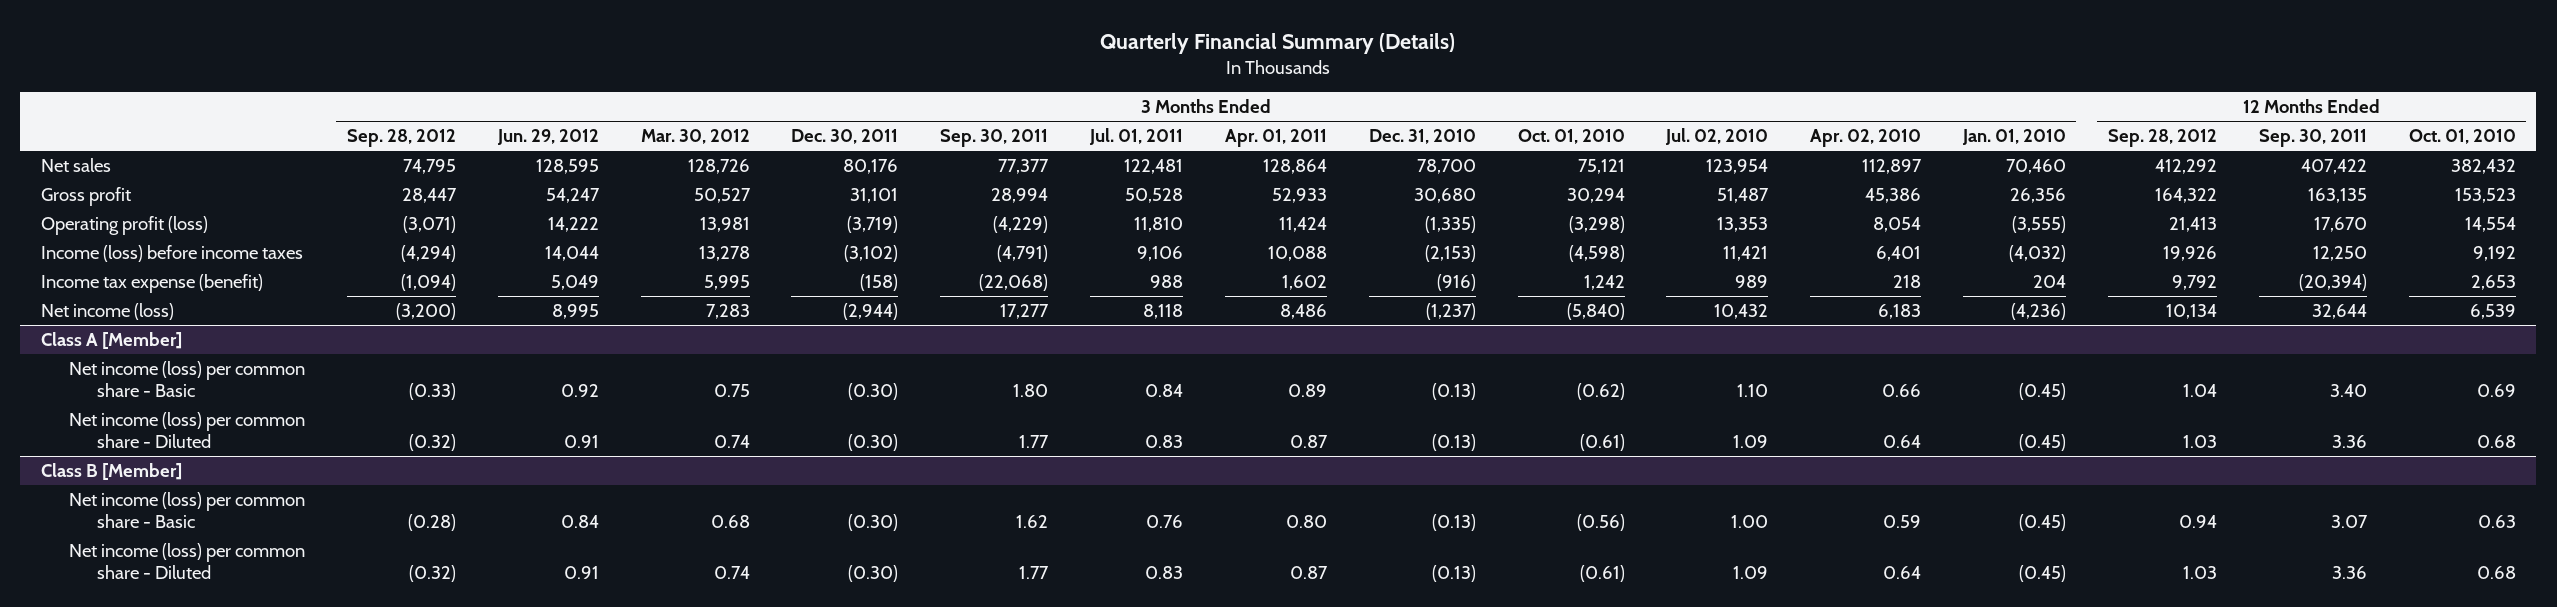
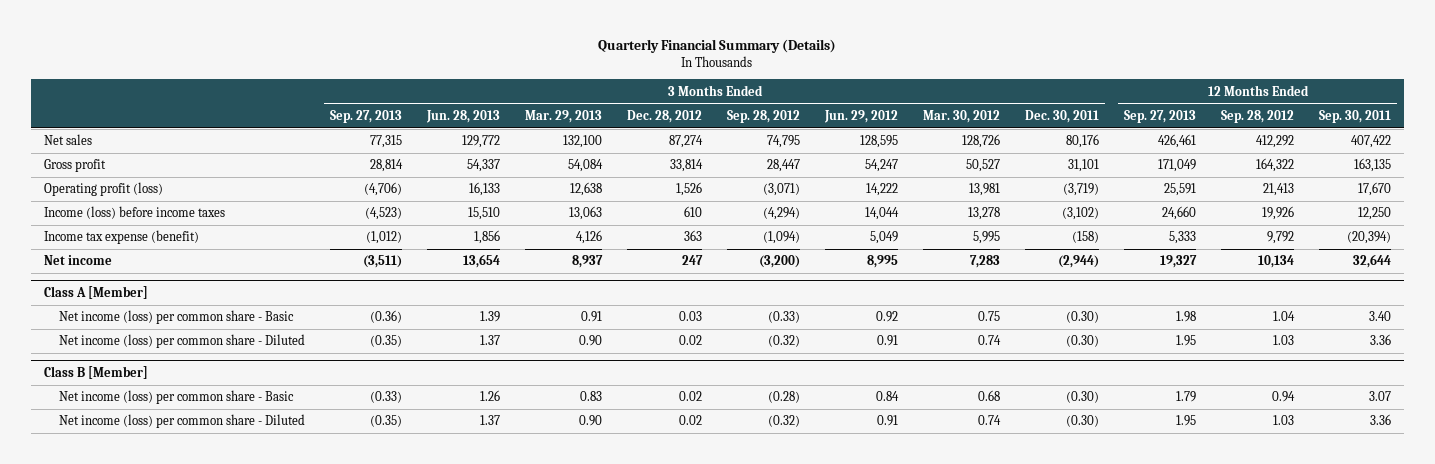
- | 3 Months Ended Sep. 28, 2012 | 3 Months Ended Jun. 29, 2012 | 3 Months Ended Mar. 30, 2012 | 3 Months Ended Dec. 30, 2011 | 3 Months Ended Sep. 30, 2011 | 3 Months Ended Jul. 01, 2011 | 3 Months Ended Apr. 01, 2011 | 3 Months Ended Dec. 31, 2010 | 3 Months Ended Oct. 01, 2010 | 3 Months Ended Jul. 02, 2010 | 3 Months Ended Apr. 02, 2010 | 3 Months Ended Jan. 01, 2010 | 12 Months Ended Sep. 28, 2012 | 12 Months Ended Sep. 30, 2011 | 12 Months Ended Oct. 01, 2010
+ | 3 Months Ended Sep. 27, 2013 | 3 Months Ended Jun. 28, 2013 | 3 Months Ended Mar. 29, 2013 | 3 Months Ended Dec. 28, 2012 | 3 Months Ended Sep. 28, 2012 | 3 Months Ended Jun. 29, 2012 | 3 Months Ended Mar. 30, 2012 | 3 Months Ended Dec. 30, 2011 | 12 Months Ended Sep. 27, 2013 | 12 Months Ended Sep. 28, 2012 | 12 Months Ended Sep. 30, 2011
- Net income (loss) | (3,200) | 8,995 | 7,283 | (2,944) | 17,277 | 8,118 | 8,486 | (1,237) | (5,840) | 10,432 | 6,183 | (4,236) | 10,134 | 32,644 | 6,539
+ Net income | (3,511) | 13,654 | 8,937 | 247 | (3,200) | 8,995 | 7,283 | (2,944) | 19,327 | 10,134 | 32,644

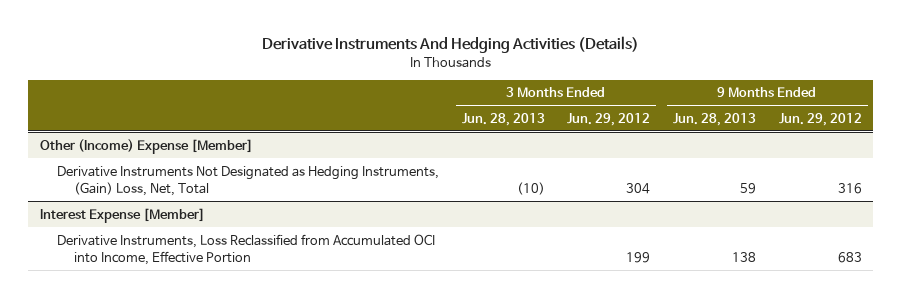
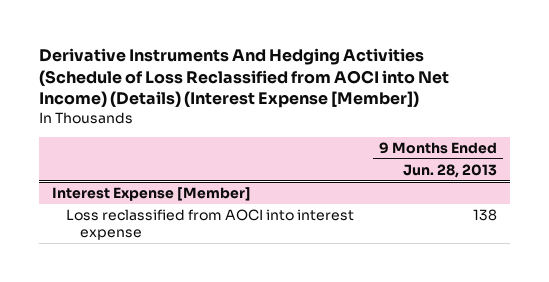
- Derivative Instruments And Hedging Activities (Details)
+ Derivative Instruments And Hedging Activities (Schedule of Loss Reclassified from AOCI into Net Income) (Details) (Interest Expense [Member])
- | 3 Months Ended Jun. 28, 2013 | 3 Months Ended Jun. 29, 2012 | 9 Months Ended Jun. 28, 2013 | 9 Months Ended Jun. 29, 2012
+ | 9 Months Ended Jun. 28, 2013
- Other (Income) Expense [Member]
- Derivative Instruments Not Designated as Hedging Instruments, (Gain) Loss, Net, Total | (10) | 304 | 59 | 316
@ Interest Expense [Member]
- Derivative Instruments, Loss Reclassified from Accumulated OCI into Income, Effective Portion | | 199 | 138 | 683
+ Loss reclassified from AOCI into interest expense | 138

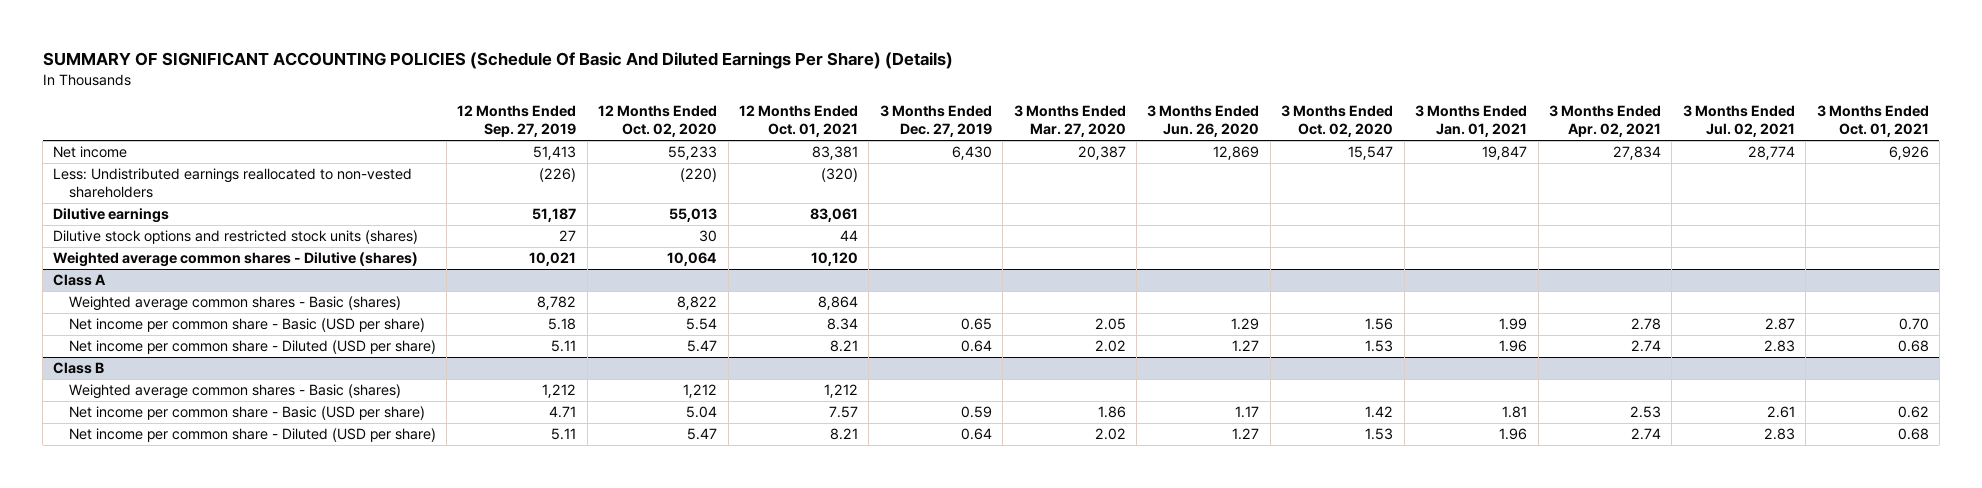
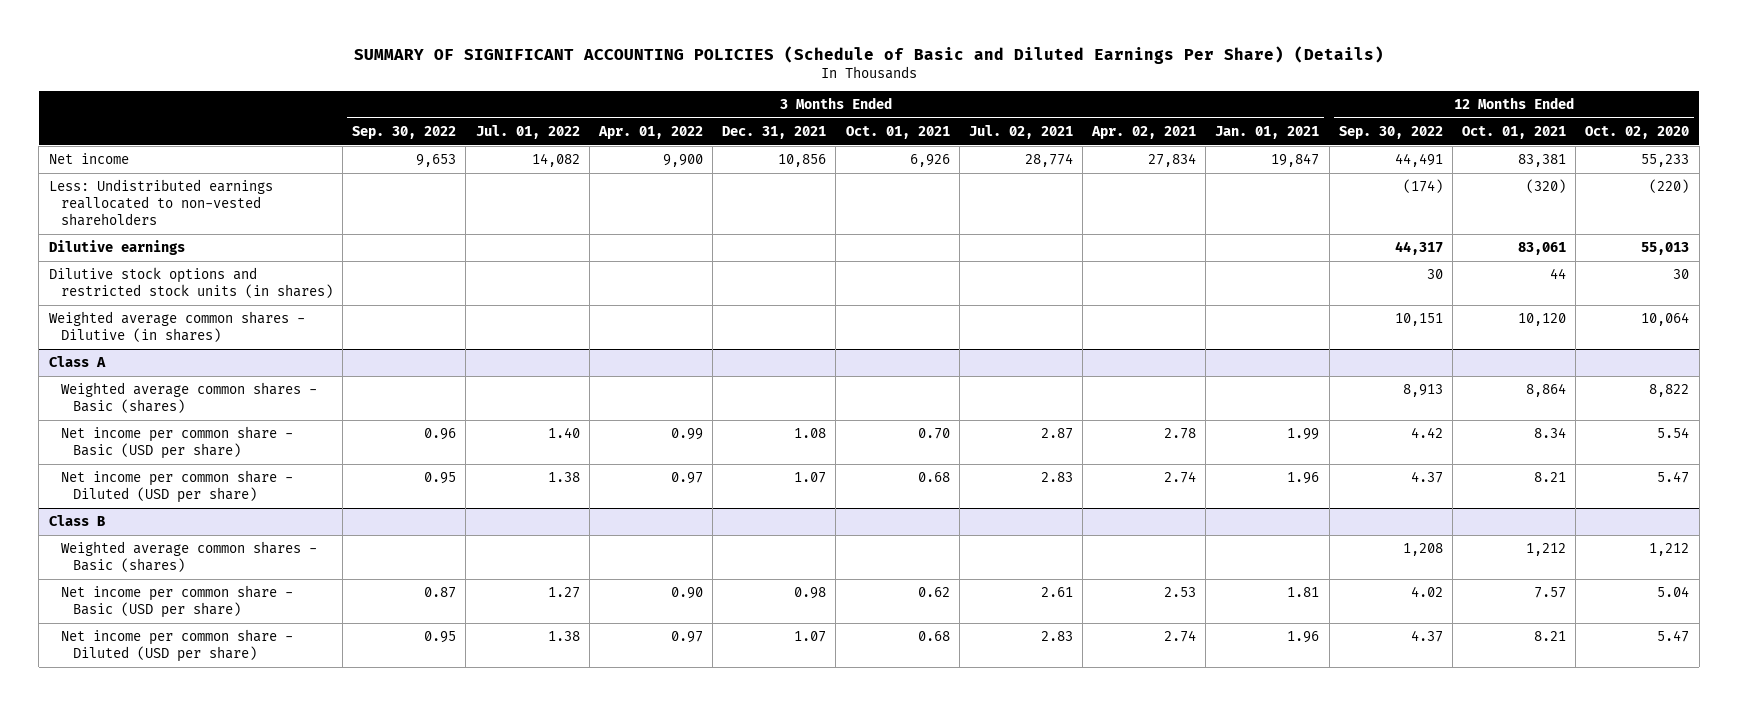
- SUMMARY OF SIGNIFICANT ACCOUNTING POLICIES (Schedule Of Basic And Diluted Earnings Per Share) (Details)
+ SUMMARY OF SIGNIFICANT ACCOUNTING POLICIES (Schedule of Basic and Diluted Earnings Per Share) (Details)
- | 12 Months Ended Sep. 27, 2019 | 12 Months Ended Oct. 02, 2020 | 12 Months Ended Oct. 01, 2021 | 3 Months Ended Dec. 27, 2019 | 3 Months Ended Mar. 27, 2020 | 3 Months Ended Jun. 26, 2020 | 3 Months Ended Oct. 02, 2020 | 3 Months Ended Jan. 01, 2021 | 3 Months Ended Apr. 02, 2021 | 3 Months Ended Jul. 02, 2021 | 3 Months Ended Oct. 01, 2021
+ | 3 Months Ended Sep. 30, 2022 | 3 Months Ended Jul. 01, 2022 | 3 Months Ended Apr. 01, 2022 | 3 Months Ended Dec. 31, 2021 | 3 Months Ended Oct. 01, 2021 | 3 Months Ended Jul. 02, 2021 | 3 Months Ended Apr. 02, 2021 | 3 Months Ended Jan. 01, 2021 | 12 Months Ended Sep. 30, 2022 | 12 Months Ended Oct. 01, 2021 | 12 Months Ended Oct. 02, 2020
- Dilutive stock options and restricted stock units (shares) | 27 | 30 | 44 | | | | | | | |
- Weighted average common shares - Dilutive (shares) | 10,021 | 10,064 | 10,120 | | | | | | | |
+ Dilutive stock options and restricted stock units (in shares) | | | | | | | | | 30 | 44 | 30
+ Weighted average common shares - Dilutive (in shares) | | | | | | | | | 10,151 | 10,120 | 10,064

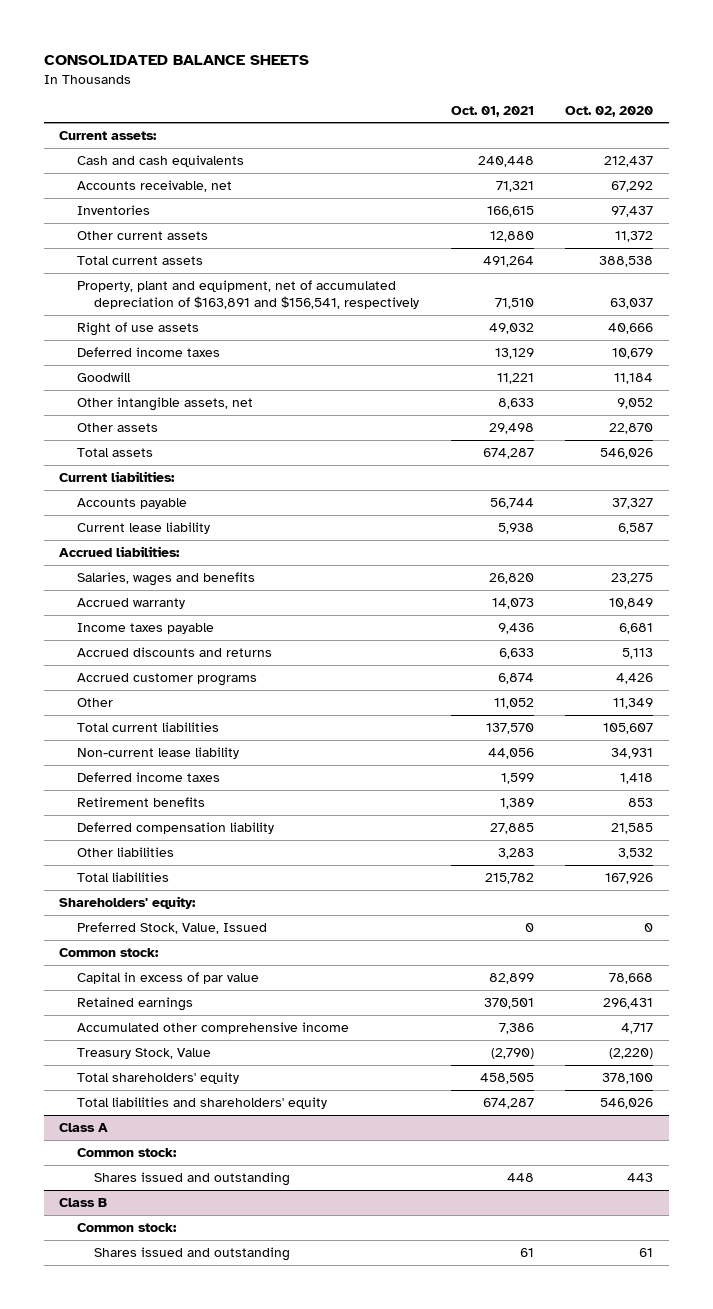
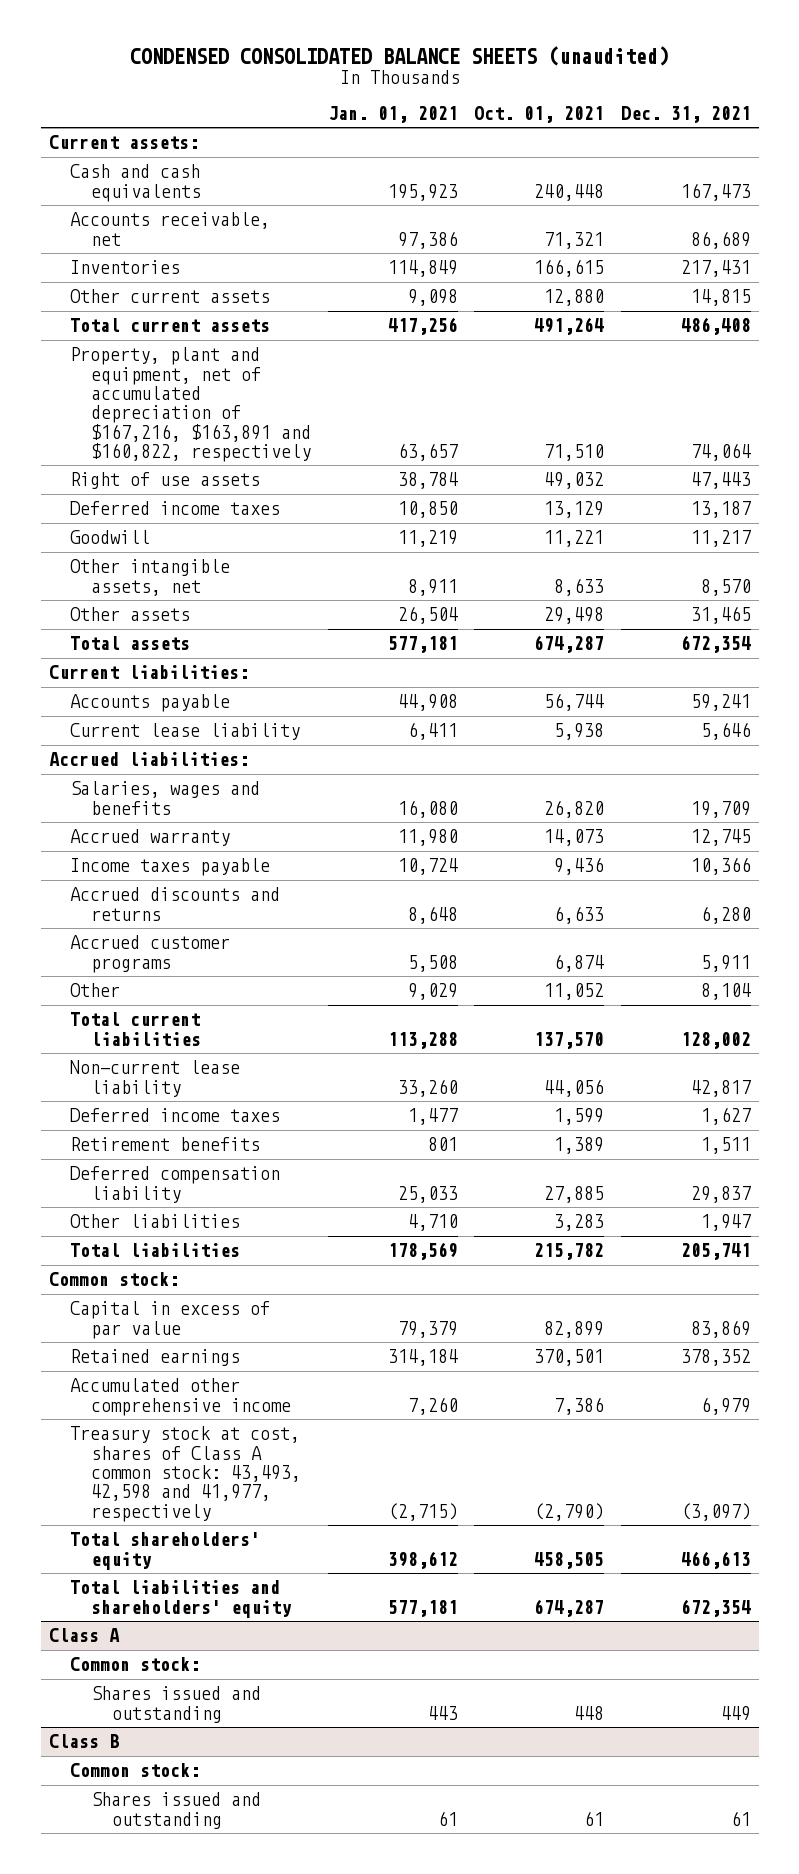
- CONSOLIDATED BALANCE SHEETS
+ CONDENSED CONSOLIDATED BALANCE SHEETS (unaudited)
- | Oct. 01, 2021 | Oct. 02, 2020
+ | Jan. 01, 2021 | Oct. 01, 2021 | Dec. 31, 2021
- Property, plant and equipment, net of accumulated depreciation of $163,891 and $156,541, respectively | 71,510 | 63,037
+ Property, plant and equipment, net of accumulated depreciation of $167,216, $163,891 and $160,822, respectively | 63,657 | 71,510 | 74,064
- Shareholders' equity:
- Preferred Stock, Value, Issued | 0 | 0
- Treasury Stock, Value | (2,790) | (2,220)
+ Treasury stock at cost, shares of Class A common stock: 43,493, 42,598 and 41,977, respectively | (2,715) | (2,790) | (3,097)

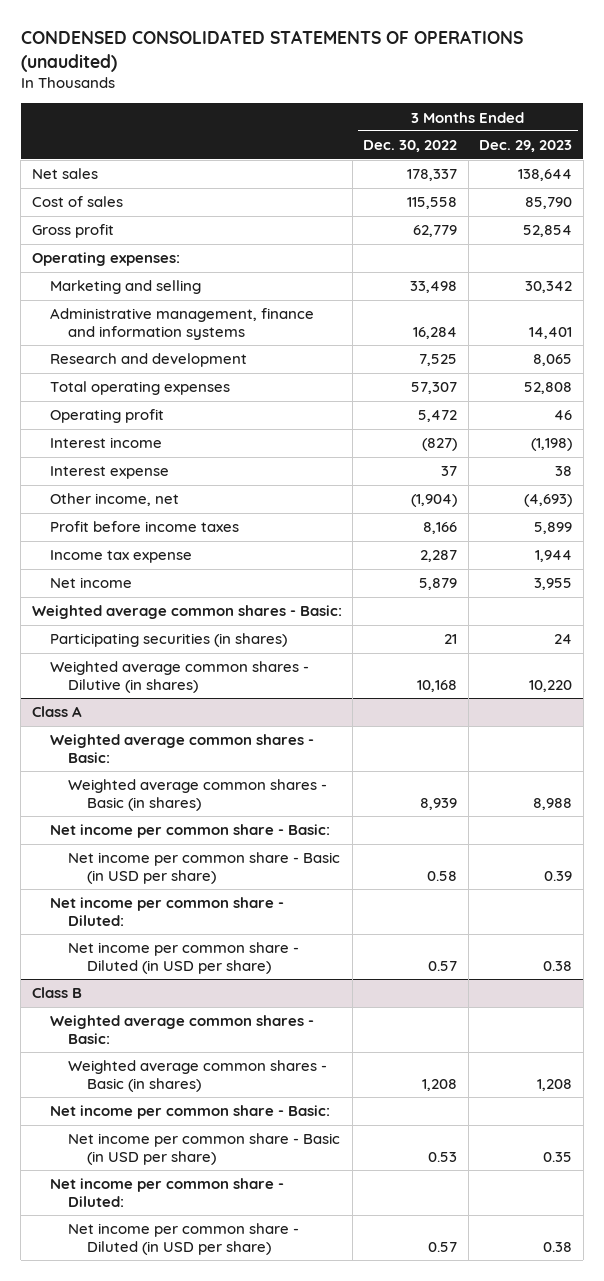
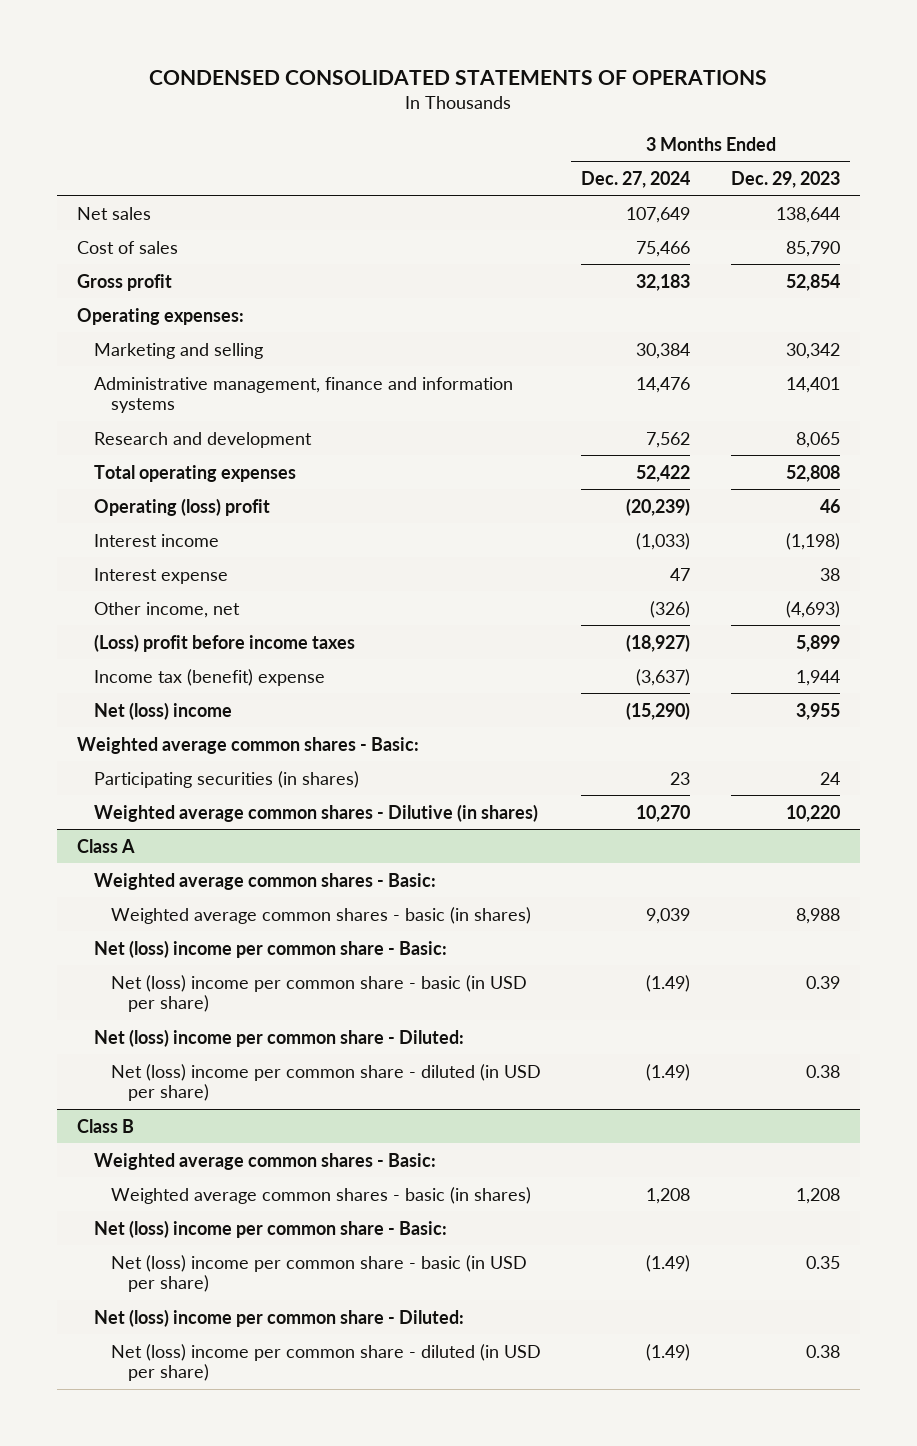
- CONDENSED CONSOLIDATED STATEMENTS OF OPERATIONS (unaudited)
+ CONDENSED CONSOLIDATED STATEMENTS OF OPERATIONS
- | 3 Months Ended Dec. 30, 2022 | 3 Months Ended Dec. 29, 2023
+ | 3 Months Ended Dec. 27, 2024 | 3 Months Ended Dec. 29, 2023
- Operating profit | 5,472 | 46
+ Operating (loss) profit | (20,239) | 46
- Profit before income taxes | 8,166 | 5,899
- Income tax expense | 2,287 | 1,944
- Net income | 5,879 | 3,955
+ (Loss) profit before income taxes | (18,927) | 5,899
+ Income tax (benefit) expense | (3,637) | 1,944
+ Net (loss) income | (15,290) | 3,955
@ Class A
- Weighted average common shares - Basic (in shares) | 8,939 | 8,988
- Net income per common share - Basic:
- Net income per common share - Basic (in USD per share) | 0.58 | 0.39
- Net income per common share - Diluted:
- Net income per common share - Diluted (in USD per share) | 0.57 | 0.38
+ Weighted average common shares - basic (in shares) | 9,039 | 8,988
+ Net (loss) income per common share - Basic:
+ Net (loss) income per common share - basic (in USD per share) | (1.49) | 0.39
+ Net (loss) income per common share - Diluted:
+ Net (loss) income per common share - diluted (in USD per share) | (1.49) | 0.38
@ Class B
- Weighted average common shares - Basic (in shares) | 1,208 | 1,208
- Net income per common share - Basic:
- Net income per common share - Basic (in USD per share) | 0.53 | 0.35
- Net income per common share - Diluted:
- Net income per common share - Diluted (in USD per share) | 0.57 | 0.38
+ Weighted average common shares - basic (in shares) | 1,208 | 1,208
+ Net (loss) income per common share - Basic:
+ Net (loss) income per common share - basic (in USD per share) | (1.49) | 0.35
+ Net (loss) income per common share - Diluted:
+ Net (loss) income per common share - diluted (in USD per share) | (1.49) | 0.38

